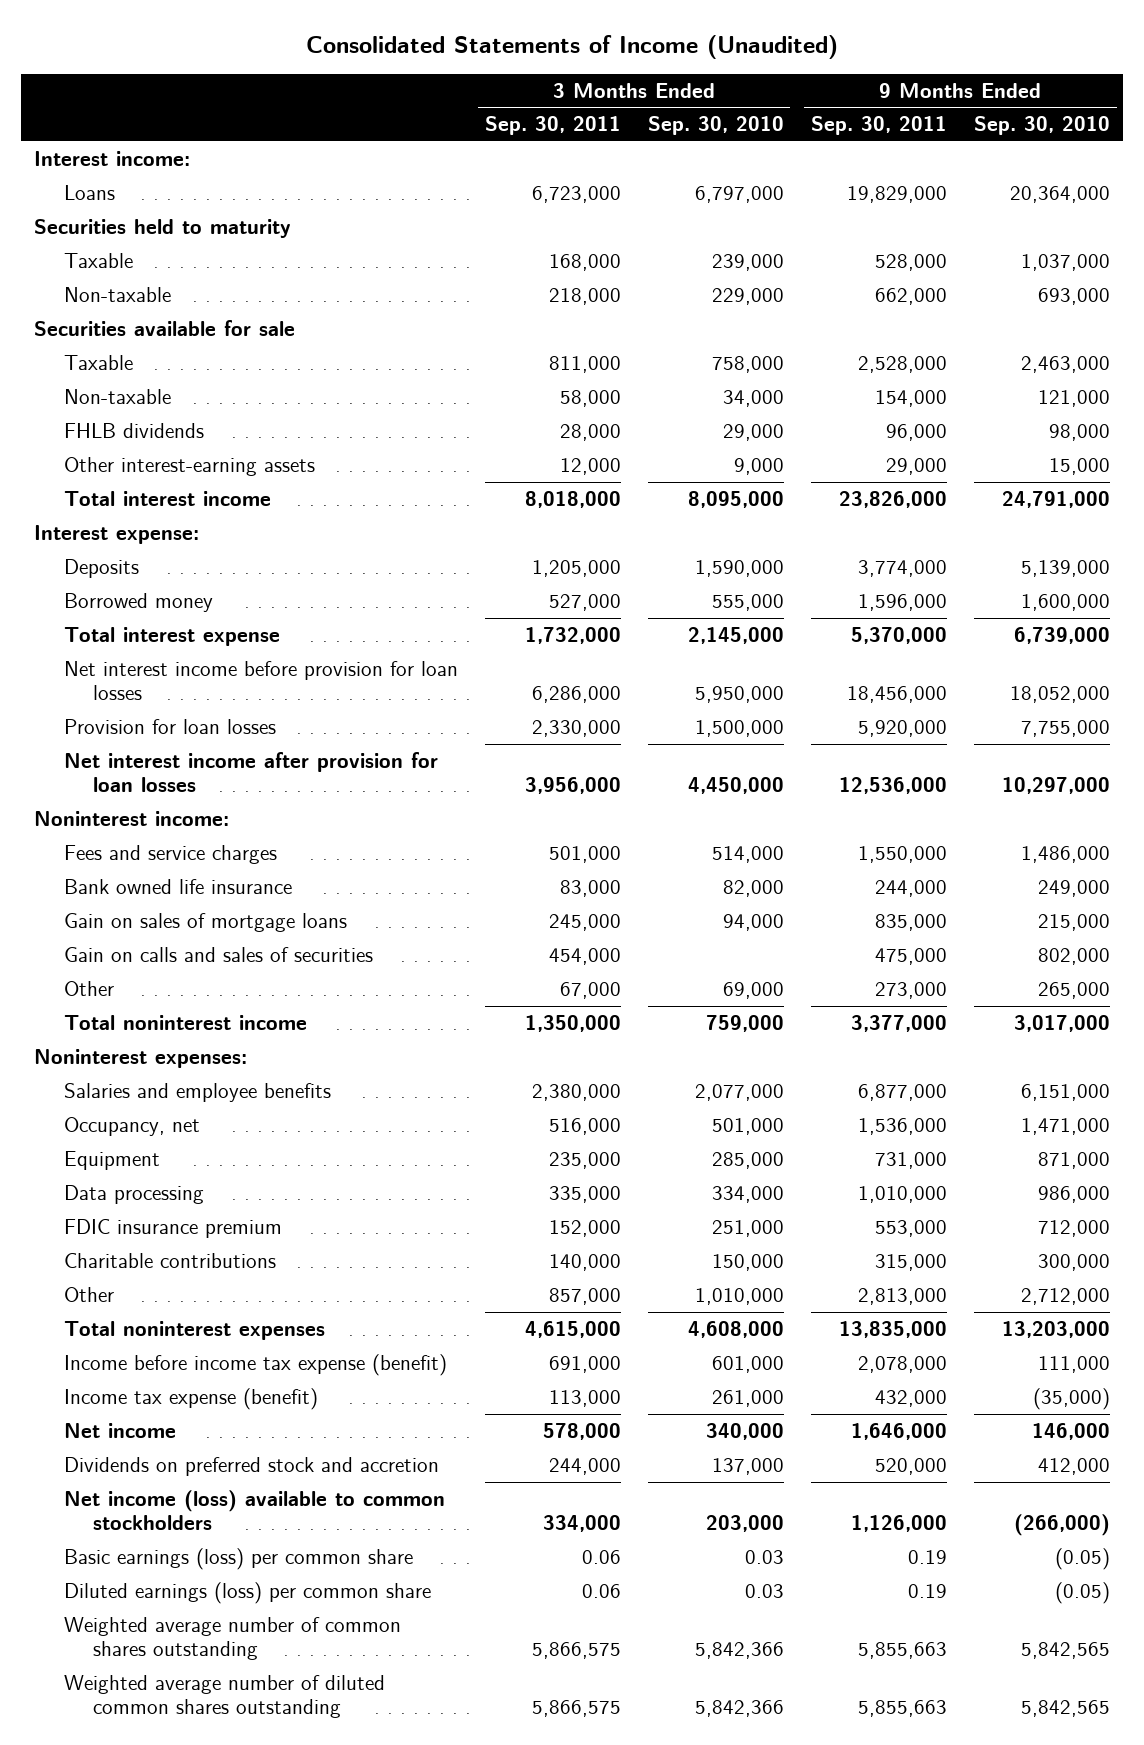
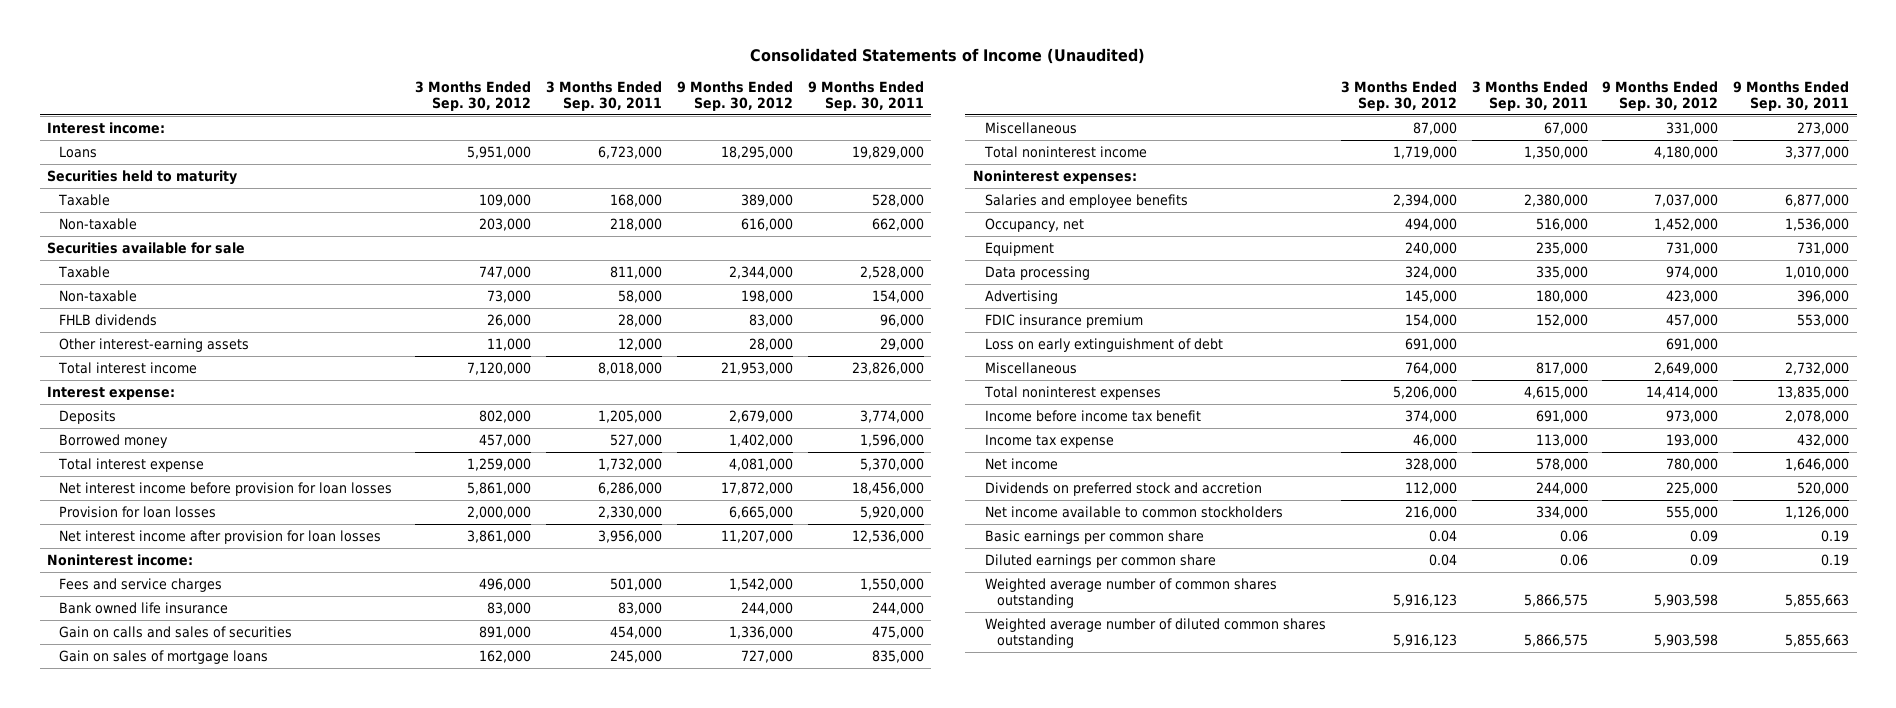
- | 3 Months Ended Sep. 30, 2011 | 3 Months Ended Sep. 30, 2010 | 9 Months Ended Sep. 30, 2011 | 9 Months Ended Sep. 30, 2010
+ | 3 Months Ended Sep. 30, 2012 | 3 Months Ended Sep. 30, 2011 | 9 Months Ended Sep. 30, 2012 | 9 Months Ended Sep. 30, 2011
- Other | 67,000 | 69,000 | 273,000 | 265,000
moved down: Gain on sales of mortgage loans | 162,000 | 245,000 | 727,000 | 835,000
+ Miscellaneous | 87,000 | 67,000 | 331,000 | 273,000
+ Advertising | 145,000 | 180,000 | 423,000 | 396,000
- Charitable contributions | 140,000 | 150,000 | 315,000 | 300,000
- Other | 857,000 | 1,010,000 | 2,813,000 | 2,712,000
+ Loss on early extinguishment of debt | 691,000 | | 691,000 |
+ Miscellaneous | 764,000 | 817,000 | 2,649,000 | 2,732,000
- Income before income tax expense (benefit) | 691,000 | 601,000 | 2,078,000 | 111,000
- Income tax expense (benefit) | 113,000 | 261,000 | 432,000 | (35,000)
+ Income before income tax benefit | 374,000 | 691,000 | 973,000 | 2,078,000
+ Income tax expense | 46,000 | 113,000 | 193,000 | 432,000
- Net income (loss) available to common stockholders | 334,000 | 203,000 | 1,126,000 | (266,000)
- Basic earnings (loss) per common share | 0.06 | 0.03 | 0.19 | (0.05)
- Diluted earnings (loss) per common share | 0.06 | 0.03 | 0.19 | (0.05)
+ Net income available to common stockholders | 216,000 | 334,000 | 555,000 | 1,126,000
+ Basic earnings per common share | 0.04 | 0.06 | 0.09 | 0.19
+ Diluted earnings per common share | 0.04 | 0.06 | 0.09 | 0.19

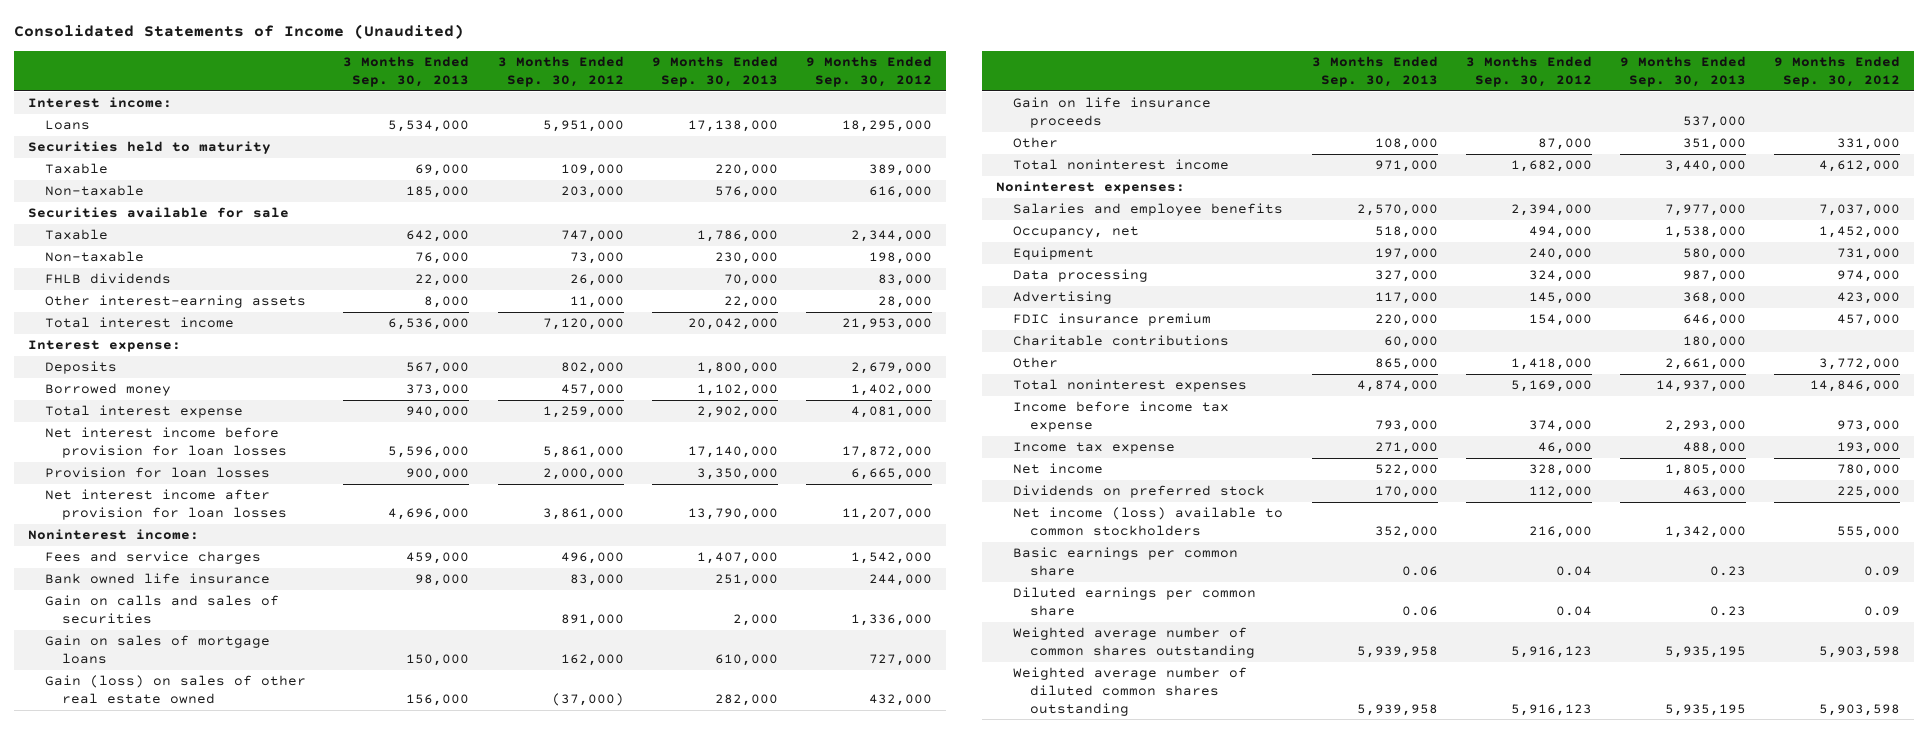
- | 3 Months Ended Sep. 30, 2012 | 3 Months Ended Sep. 30, 2011 | 9 Months Ended Sep. 30, 2012 | 9 Months Ended Sep. 30, 2011
+ | 3 Months Ended Sep. 30, 2013 | 3 Months Ended Sep. 30, 2012 | 9 Months Ended Sep. 30, 2013 | 9 Months Ended Sep. 30, 2012
- Miscellaneous | 87,000 | 67,000 | 331,000 | 273,000
- Total noninterest income | 1,719,000 | 1,350,000 | 4,180,000 | 3,377,000
+ Gain (loss) on sales of other real estate owned | 156,000 | (37,000) | 282,000 | 432,000
+ Gain on life insurance proceeds | | | 537,000 |
+ Other | 108,000 | 87,000 | 351,000 | 331,000
+ Total noninterest income | 971,000 | 1,682,000 | 3,440,000 | 4,612,000
- Loss on early extinguishment of debt | 691,000 | | 691,000 |
- Miscellaneous | 764,000 | 817,000 | 2,649,000 | 2,732,000
- Total noninterest expenses | 5,206,000 | 4,615,000 | 14,414,000 | 13,835,000
- Income before income tax benefit | 374,000 | 691,000 | 973,000 | 2,078,000
+ Charitable contributions | 60,000 | | 180,000 |
+ Other | 865,000 | 1,418,000 | 2,661,000 | 3,772,000
+ Total noninterest expenses | 4,874,000 | 5,169,000 | 14,937,000 | 14,846,000
+ Income before income tax expense | 793,000 | 374,000 | 2,293,000 | 973,000
- Dividends on preferred stock and accretion | 112,000 | 244,000 | 225,000 | 520,000
- Net income available to common stockholders | 216,000 | 334,000 | 555,000 | 1,126,000
+ Dividends on preferred stock | 170,000 | 112,000 | 463,000 | 225,000
+ Net income (loss) available to common stockholders | 352,000 | 216,000 | 1,342,000 | 555,000

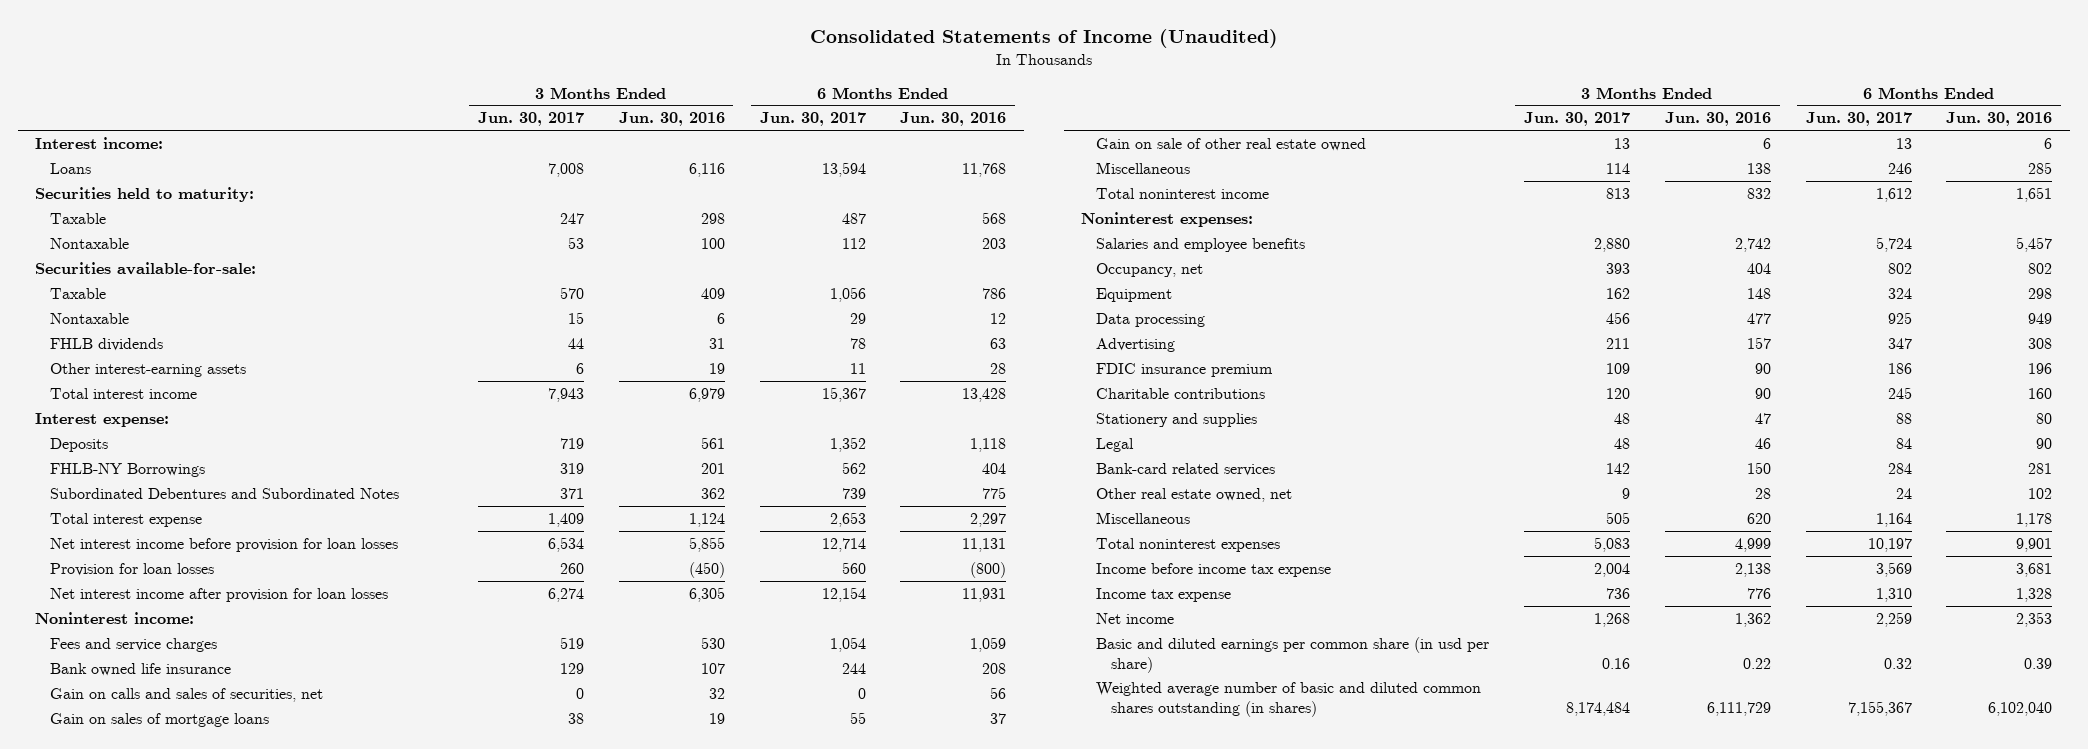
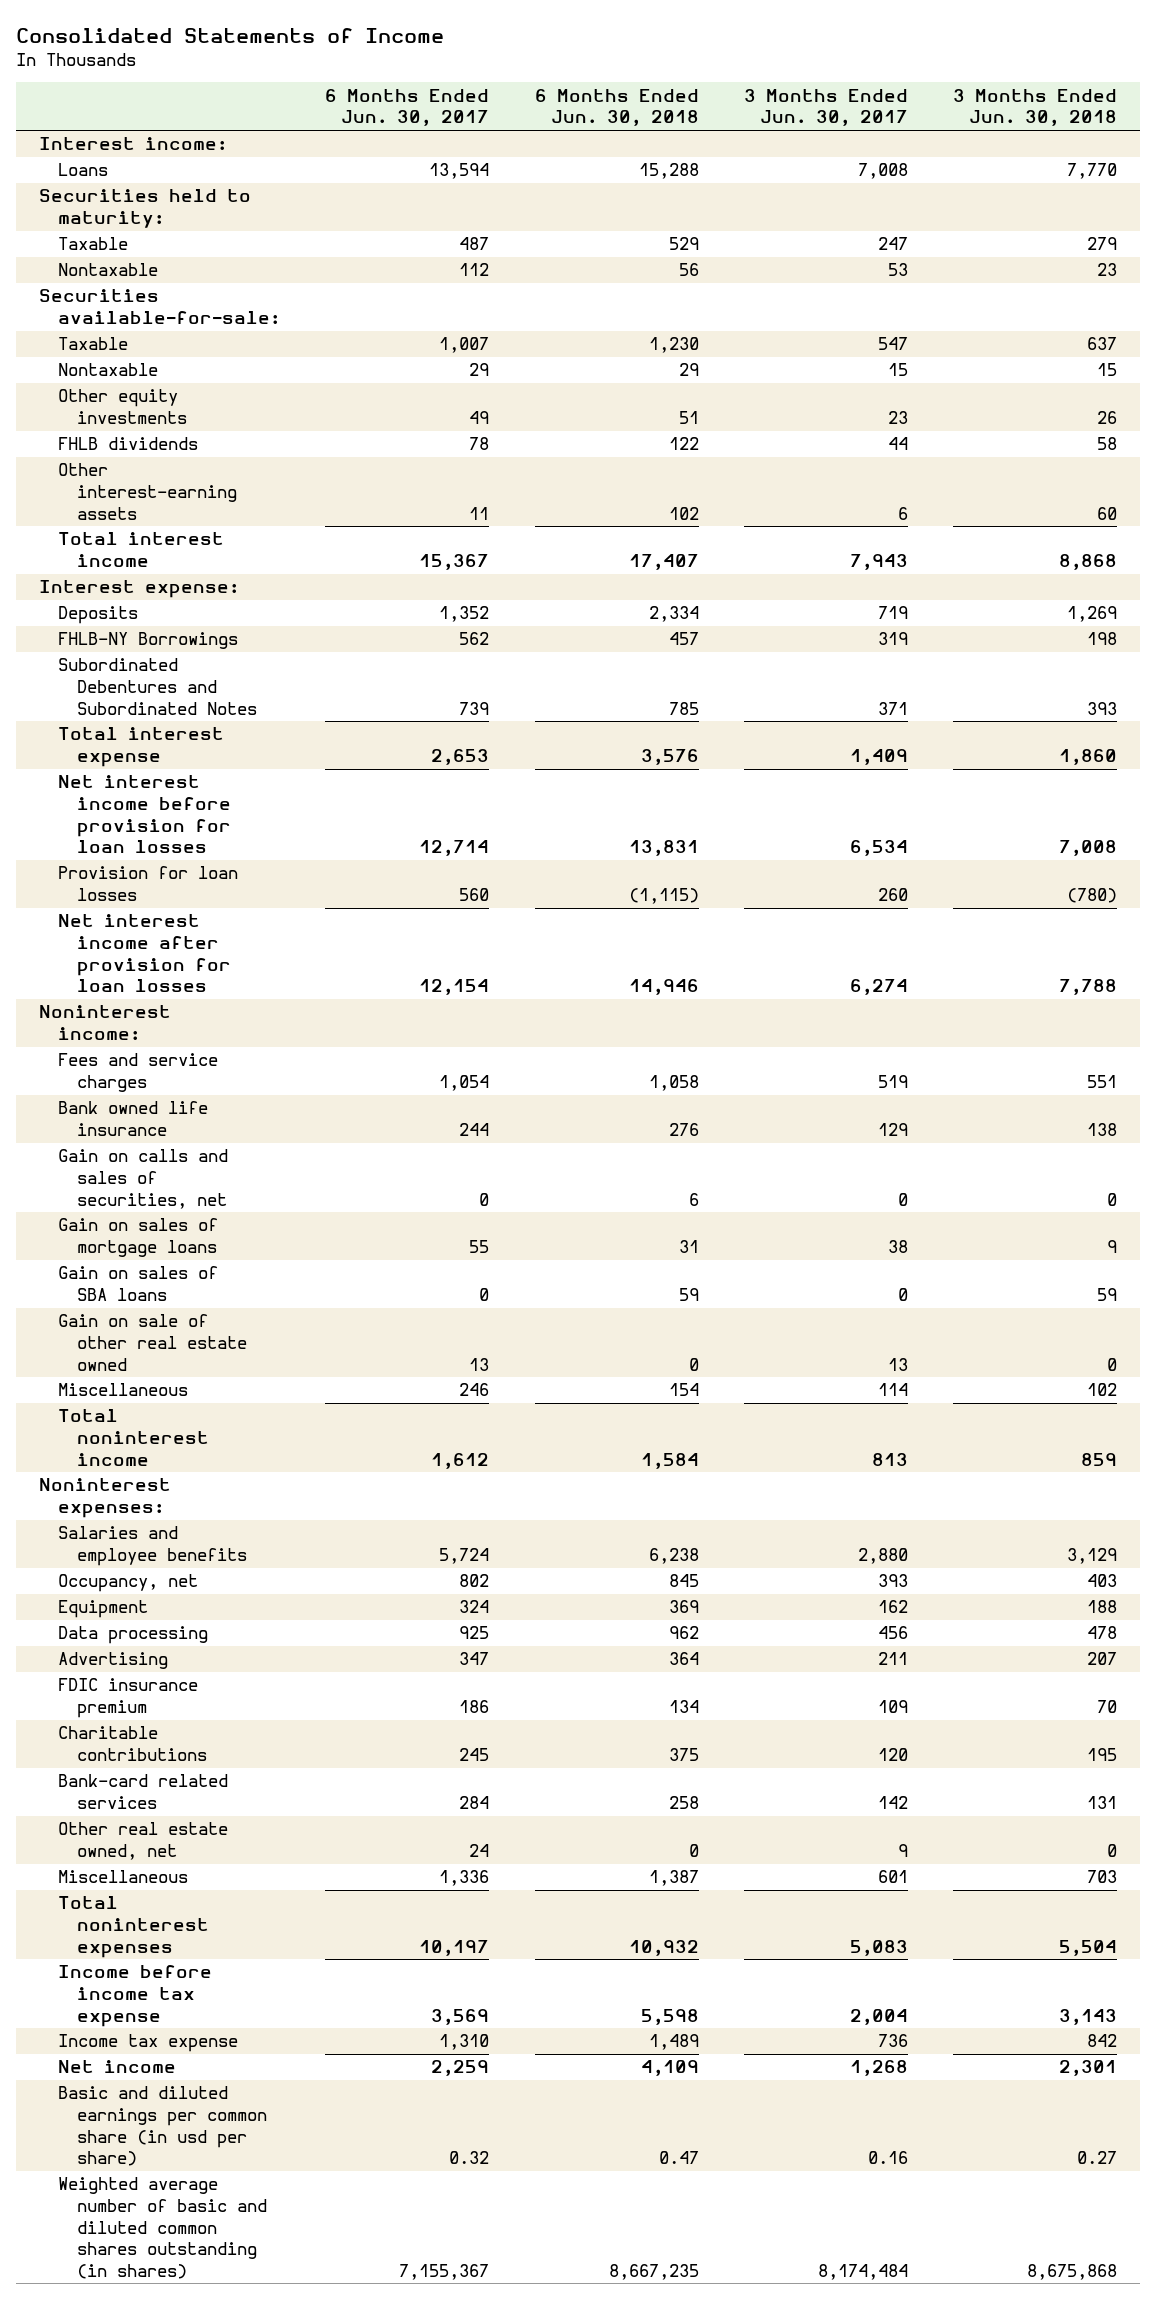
- Consolidated Statements of Income (Unaudited)
+ Consolidated Statements of Income
- | 3 Months Ended Jun. 30, 2017 | 3 Months Ended Jun. 30, 2016 | 6 Months Ended Jun. 30, 2017 | 6 Months Ended Jun. 30, 2016
+ | 6 Months Ended Jun. 30, 2017 | 6 Months Ended Jun. 30, 2018 | 3 Months Ended Jun. 30, 2017 | 3 Months Ended Jun. 30, 2018
- Taxable | 570 | 409 | 1,056 | 786
+ Taxable | 1,007 | 1,230 | 547 | 637
+ Other equity investments | 49 | 51 | 23 | 26
+ Gain on sales of SBA loans | 0 | 59 | 0 | 59
- Stationery and supplies | 48 | 47 | 88 | 80
- Legal | 48 | 46 | 84 | 90
- Miscellaneous | 505 | 620 | 1,164 | 1,178
+ Miscellaneous | 1,336 | 1,387 | 601 | 703

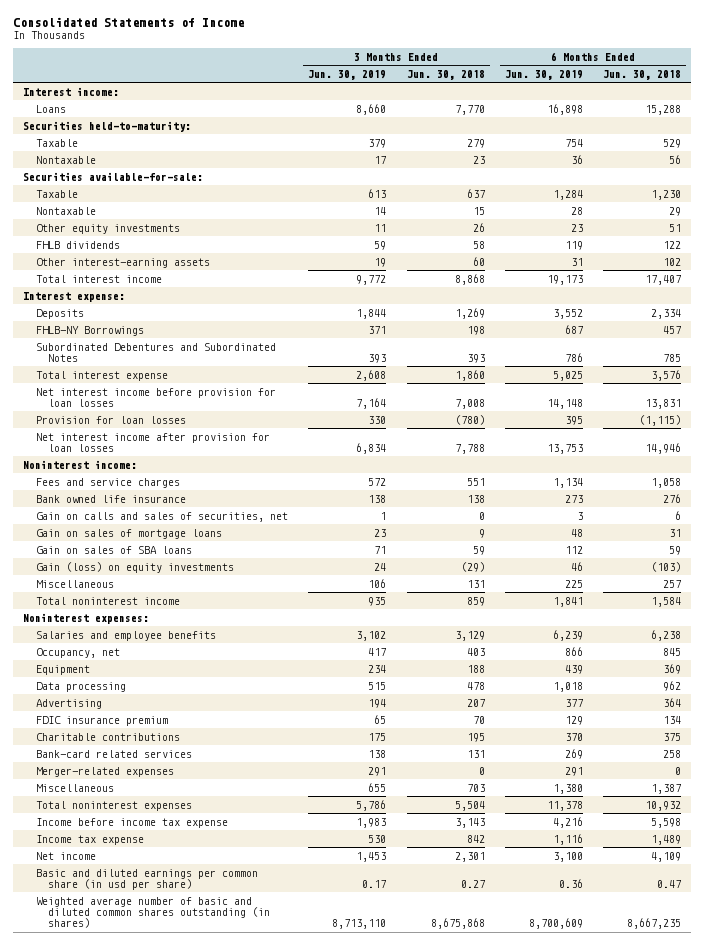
- | 6 Months Ended Jun. 30, 2017 | 6 Months Ended Jun. 30, 2018 | 3 Months Ended Jun. 30, 2017 | 3 Months Ended Jun. 30, 2018
+ | 3 Months Ended Jun. 30, 2019 | 3 Months Ended Jun. 30, 2018 | 6 Months Ended Jun. 30, 2019 | 6 Months Ended Jun. 30, 2018
- Securities held to maturity:
+ Securities held-to-maturity:
- Gain on sale of other real estate owned | 13 | 0 | 13 | 0
- Miscellaneous | 246 | 154 | 114 | 102
+ Gain (loss) on equity investments | 24 | (29) | 46 | (103)
+ Miscellaneous | 106 | 131 | 225 | 257
- Other real estate owned, net | 24 | 0 | 9 | 0
+ Merger-related expenses | 291 | 0 | 291 | 0

